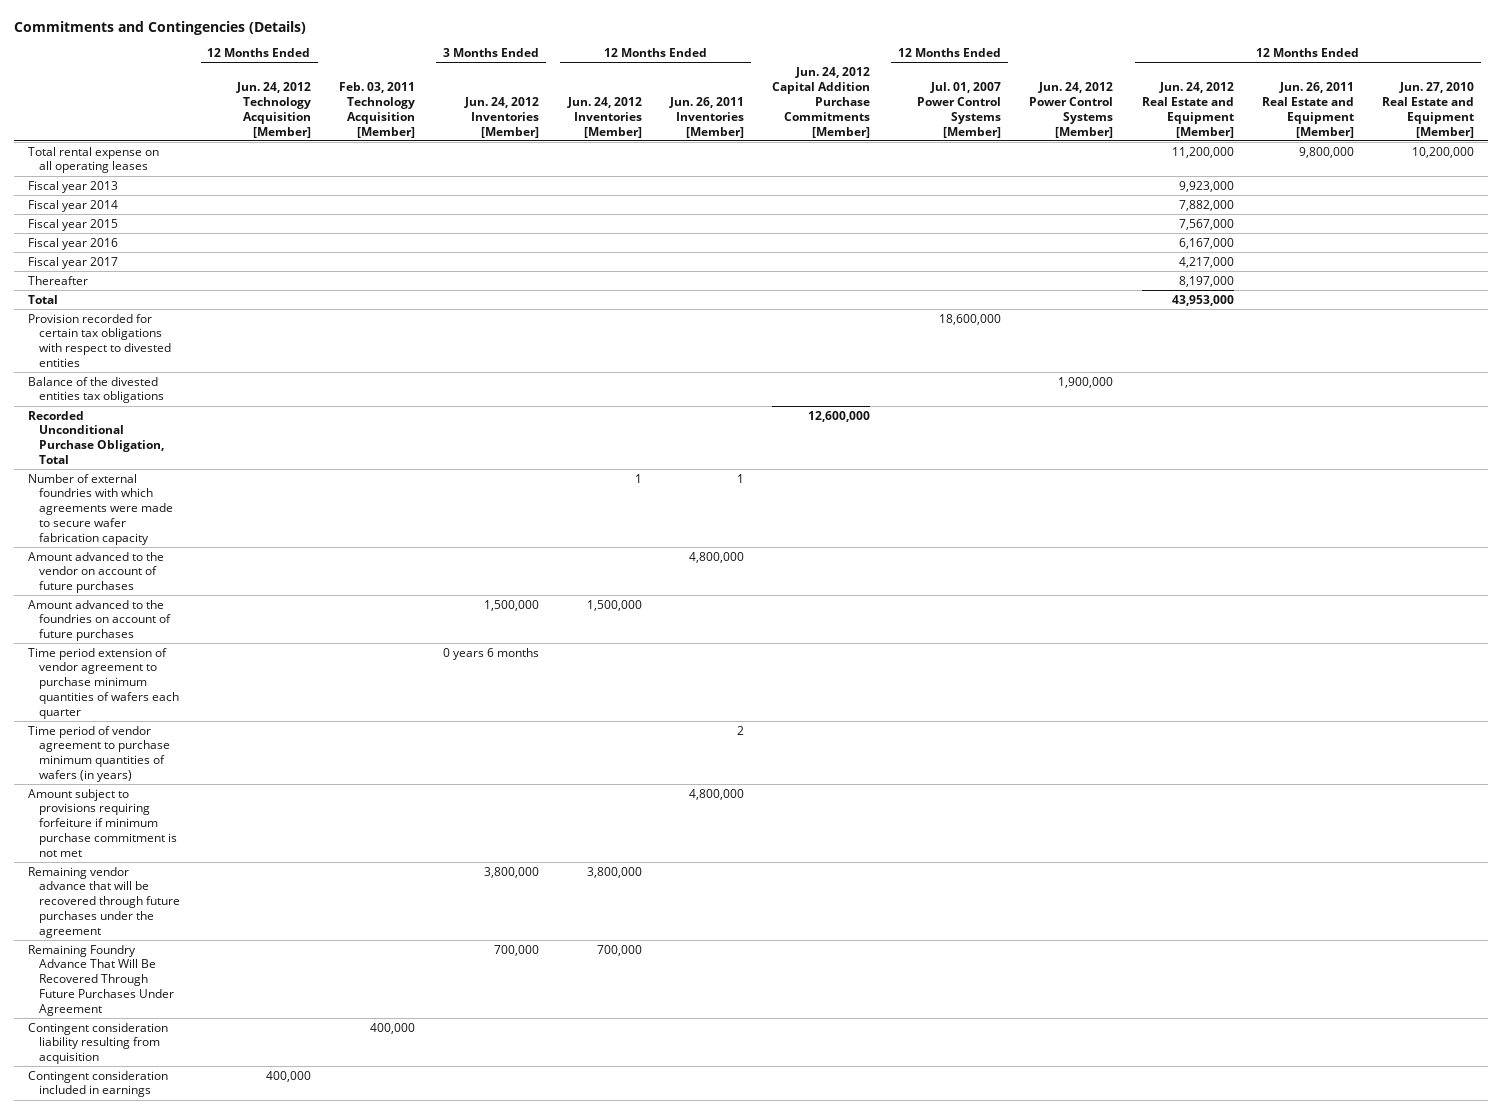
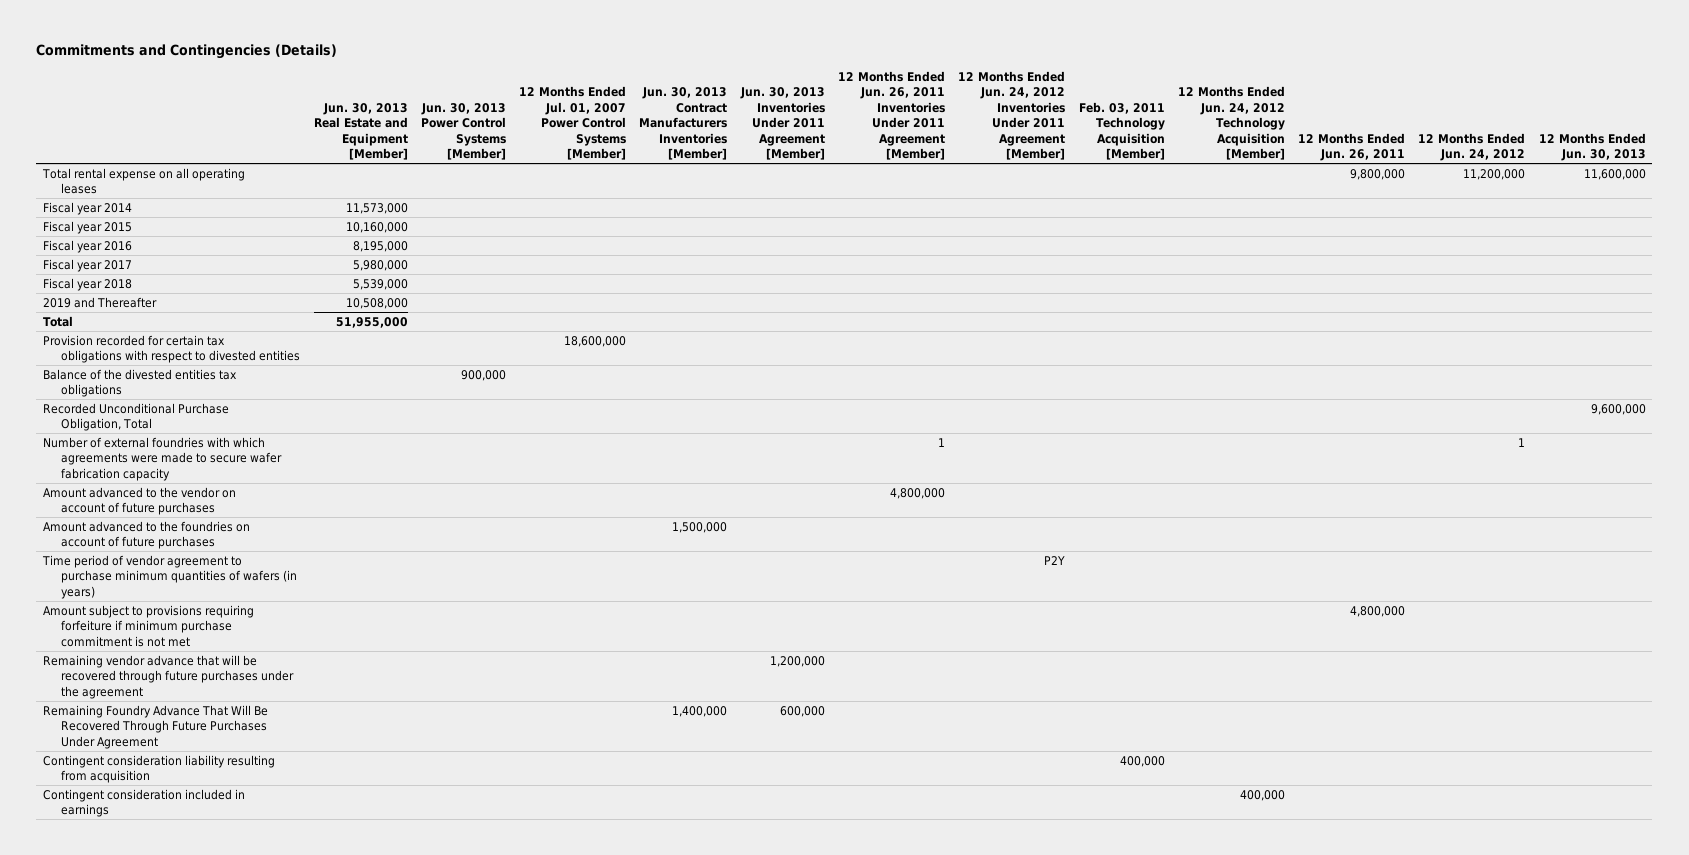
- | 12 Months Ended Jun. 24, 2012 Technology Acquisition [Member] | Feb. 03, 2011 Technology Acquisition [Member] | 3 Months Ended Jun. 24, 2012 Inventories [Member] | 12 Months Ended Jun. 24, 2012 Inventories [Member] | 12 Months Ended Jun. 26, 2011 Inventories [Member] | Jun. 24, 2012 Capital Addition Purchase Commitments [Member] | 12 Months Ended Jul. 01, 2007 Power Control Systems [Member] | Jun. 24, 2012 Power Control Systems [Member] | 12 Months Ended Jun. 24, 2012 Real Estate and Equipment [Member] | 12 Months Ended Jun. 26, 2011 Real Estate and Equipment [Member] | 12 Months Ended Jun. 27, 2010 Real Estate and Equipment [Member]
+ | Jun. 30, 2013 Real Estate and Equipment [Member] | Jun. 30, 2013 Power Control Systems [Member] | 12 Months Ended Jul. 01, 2007 Power Control Systems [Member] | Jun. 30, 2013 Contract Manufacturers Inventories [Member] | Jun. 30, 2013 Inventories Under 2011 Agreement [Member] | 12 Months Ended Jun. 26, 2011 Inventories Under 2011 Agreement [Member] | 12 Months Ended Jun. 24, 2012 Inventories Under 2011 Agreement [Member] | Feb. 03, 2011 Technology Acquisition [Member] | 12 Months Ended Jun. 24, 2012 Technology Acquisition [Member] | 12 Months Ended Jun. 26, 2011 | 12 Months Ended Jun. 24, 2012 | 12 Months Ended Jun. 30, 2013
- Fiscal year 2013 | | | | | | | | | 9,923,000 | |
- Thereafter | | | | | | | | | 8,197,000 | |
+ Fiscal year 2018 | 5,539,000 | | | | | | | | | | |
+ 2019 and Thereafter | 10,508,000 | | | | | | | | | | |
- Time period extension of vendor agreement to purchase minimum quantities of wafers each quarter | | | 0 years 6 months | | | | | | | |

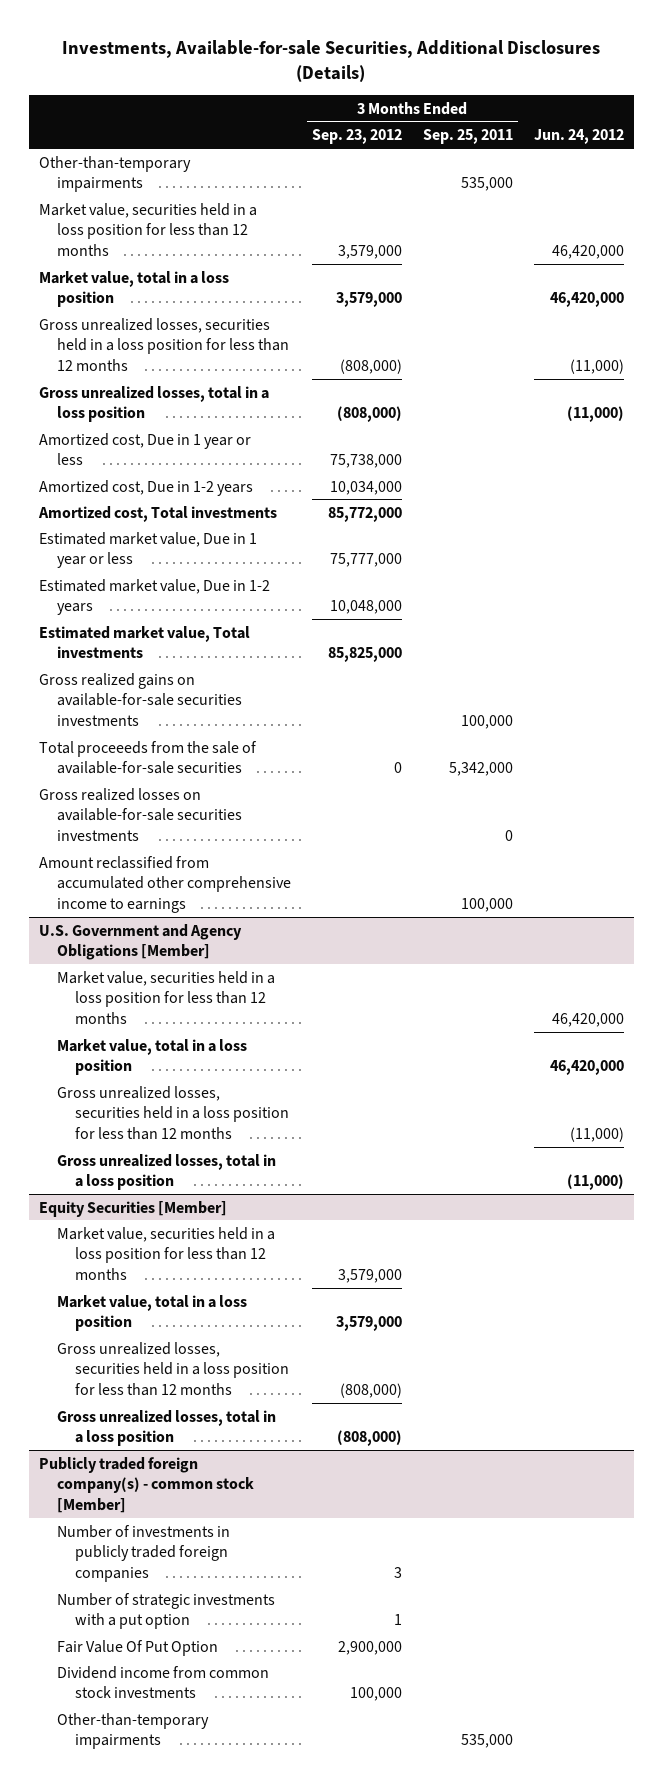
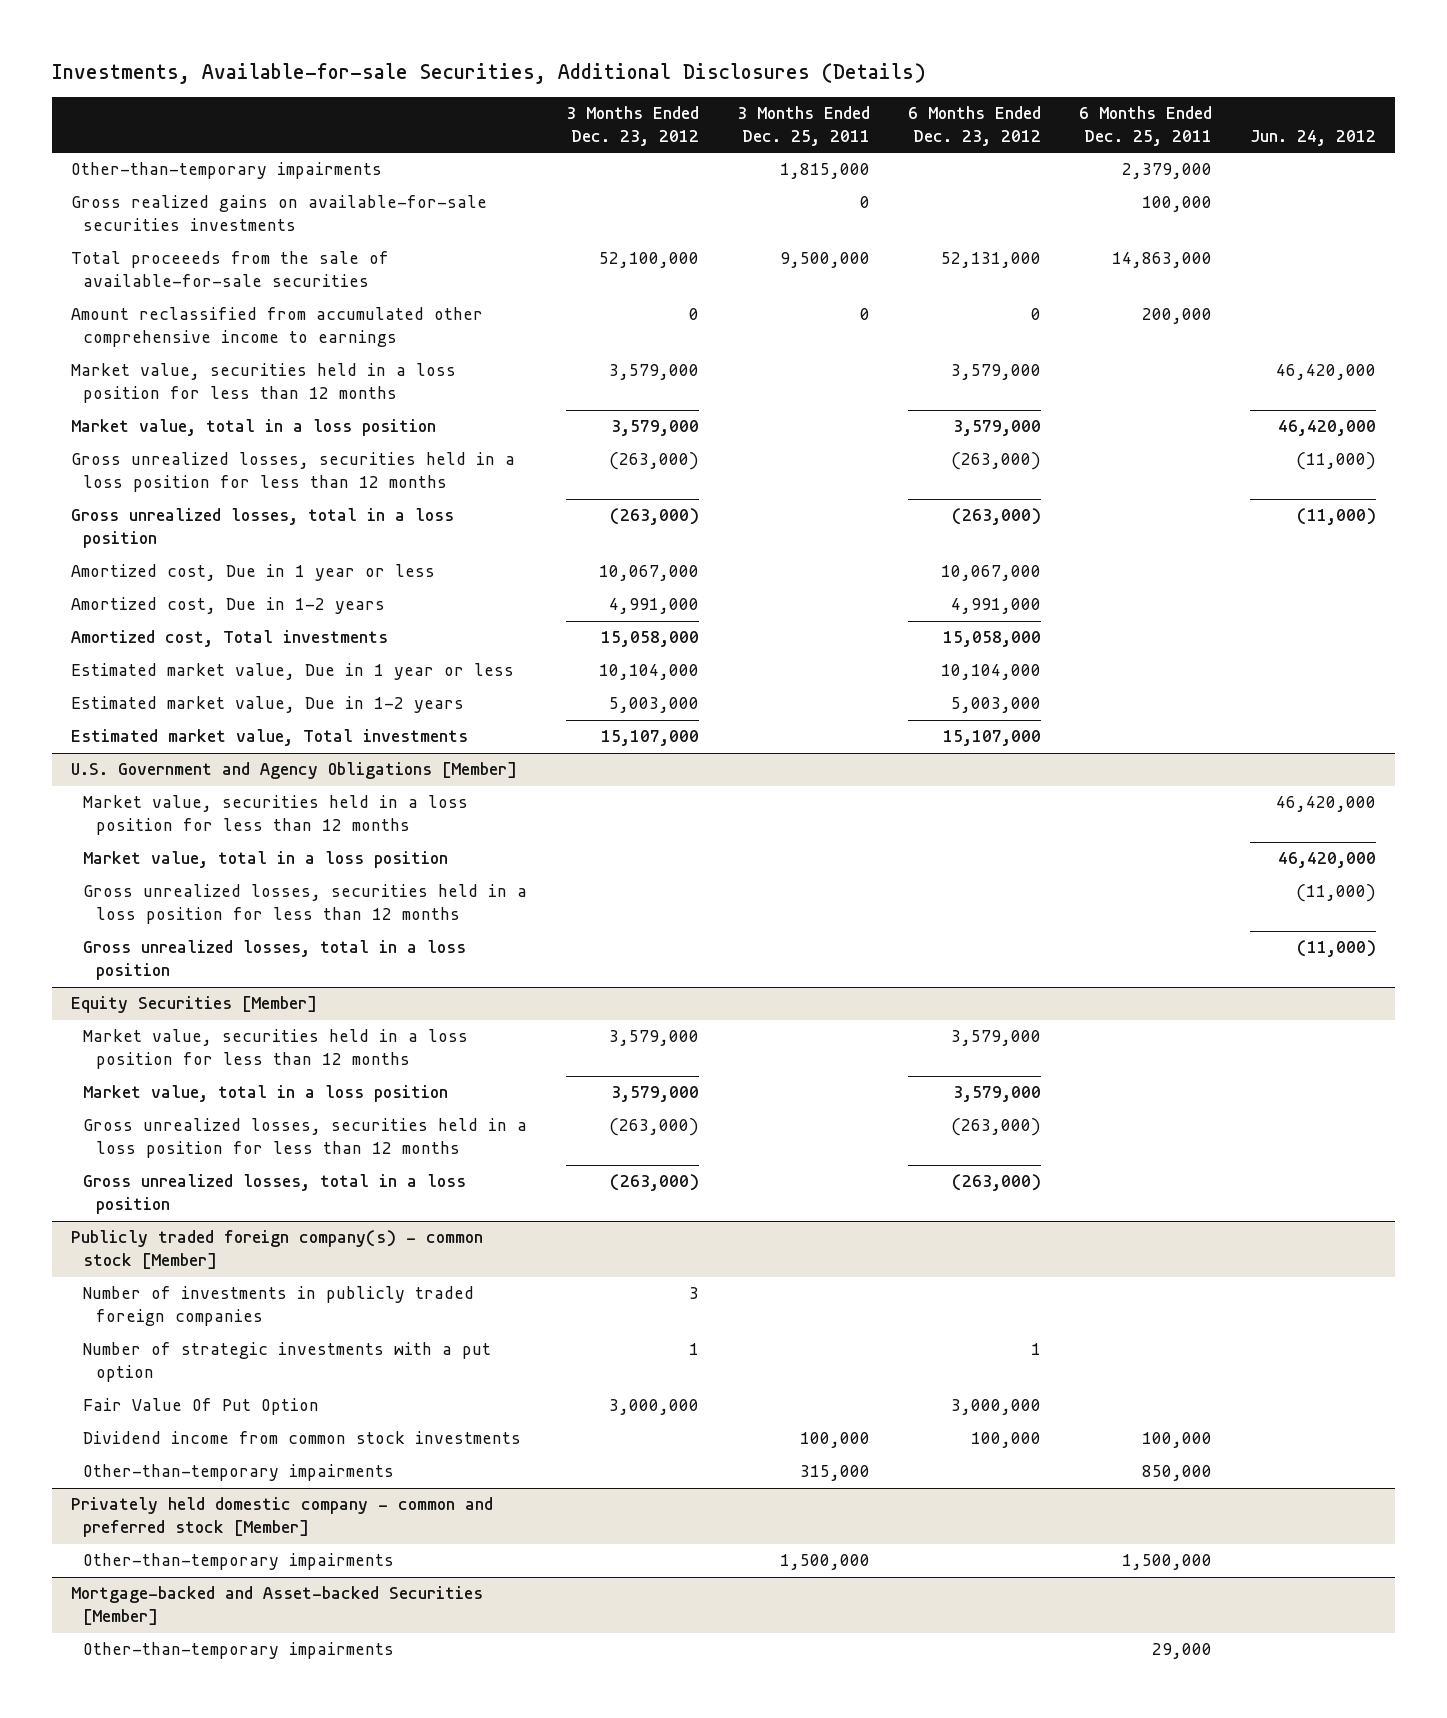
- | 3 Months Ended Sep. 23, 2012 | 3 Months Ended Sep. 25, 2011 | Jun. 24, 2012
+ | 3 Months Ended Dec. 23, 2012 | 3 Months Ended Dec. 25, 2011 | 6 Months Ended Dec. 23, 2012 | 6 Months Ended Dec. 25, 2011 | Jun. 24, 2012
moved up: Gross realized gains on available-for-sale securities investments | | 0 | | 100,000 |
moved up: Total proceeeds from the sale of available-for-sale securities | 52,100,000 | 9,500,000 | 52,131,000 | 14,863,000 |
moved up: Amount reclassified from accumulated other comprehensive income to earnings | 0 | 0 | 0 | 200,000 |
- Gross realized losses on available-for-sale securities investments | | 0 |
+ Privately held domestic company - common and preferred stock [Member]
+ Other-than-temporary impairments | | 1,500,000 | | 1,500,000 |
+ Mortgage-backed and Asset-backed Securities [Member]
+ Other-than-temporary impairments | | | | 29,000 |

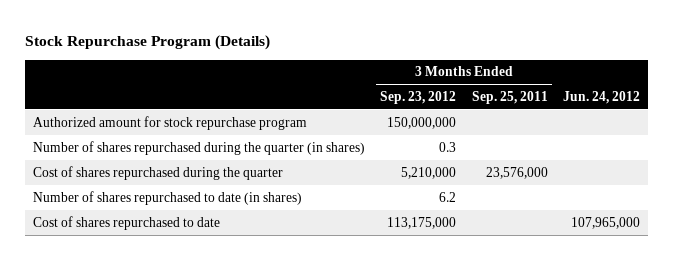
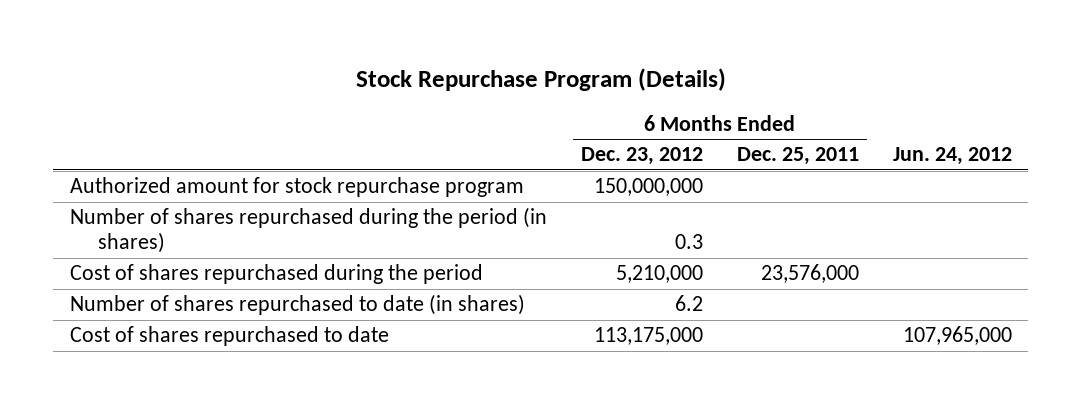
- | 3 Months Ended Sep. 23, 2012 | 3 Months Ended Sep. 25, 2011 | Jun. 24, 2012
+ | 6 Months Ended Dec. 23, 2012 | 6 Months Ended Dec. 25, 2011 | Jun. 24, 2012
- Number of shares repurchased during the quarter (in shares) | 0.3 | |
- Cost of shares repurchased during the quarter | 5,210,000 | 23,576,000 |
+ Number of shares repurchased during the period (in shares) | 0.3 | |
+ Cost of shares repurchased during the period | 5,210,000 | 23,576,000 |

